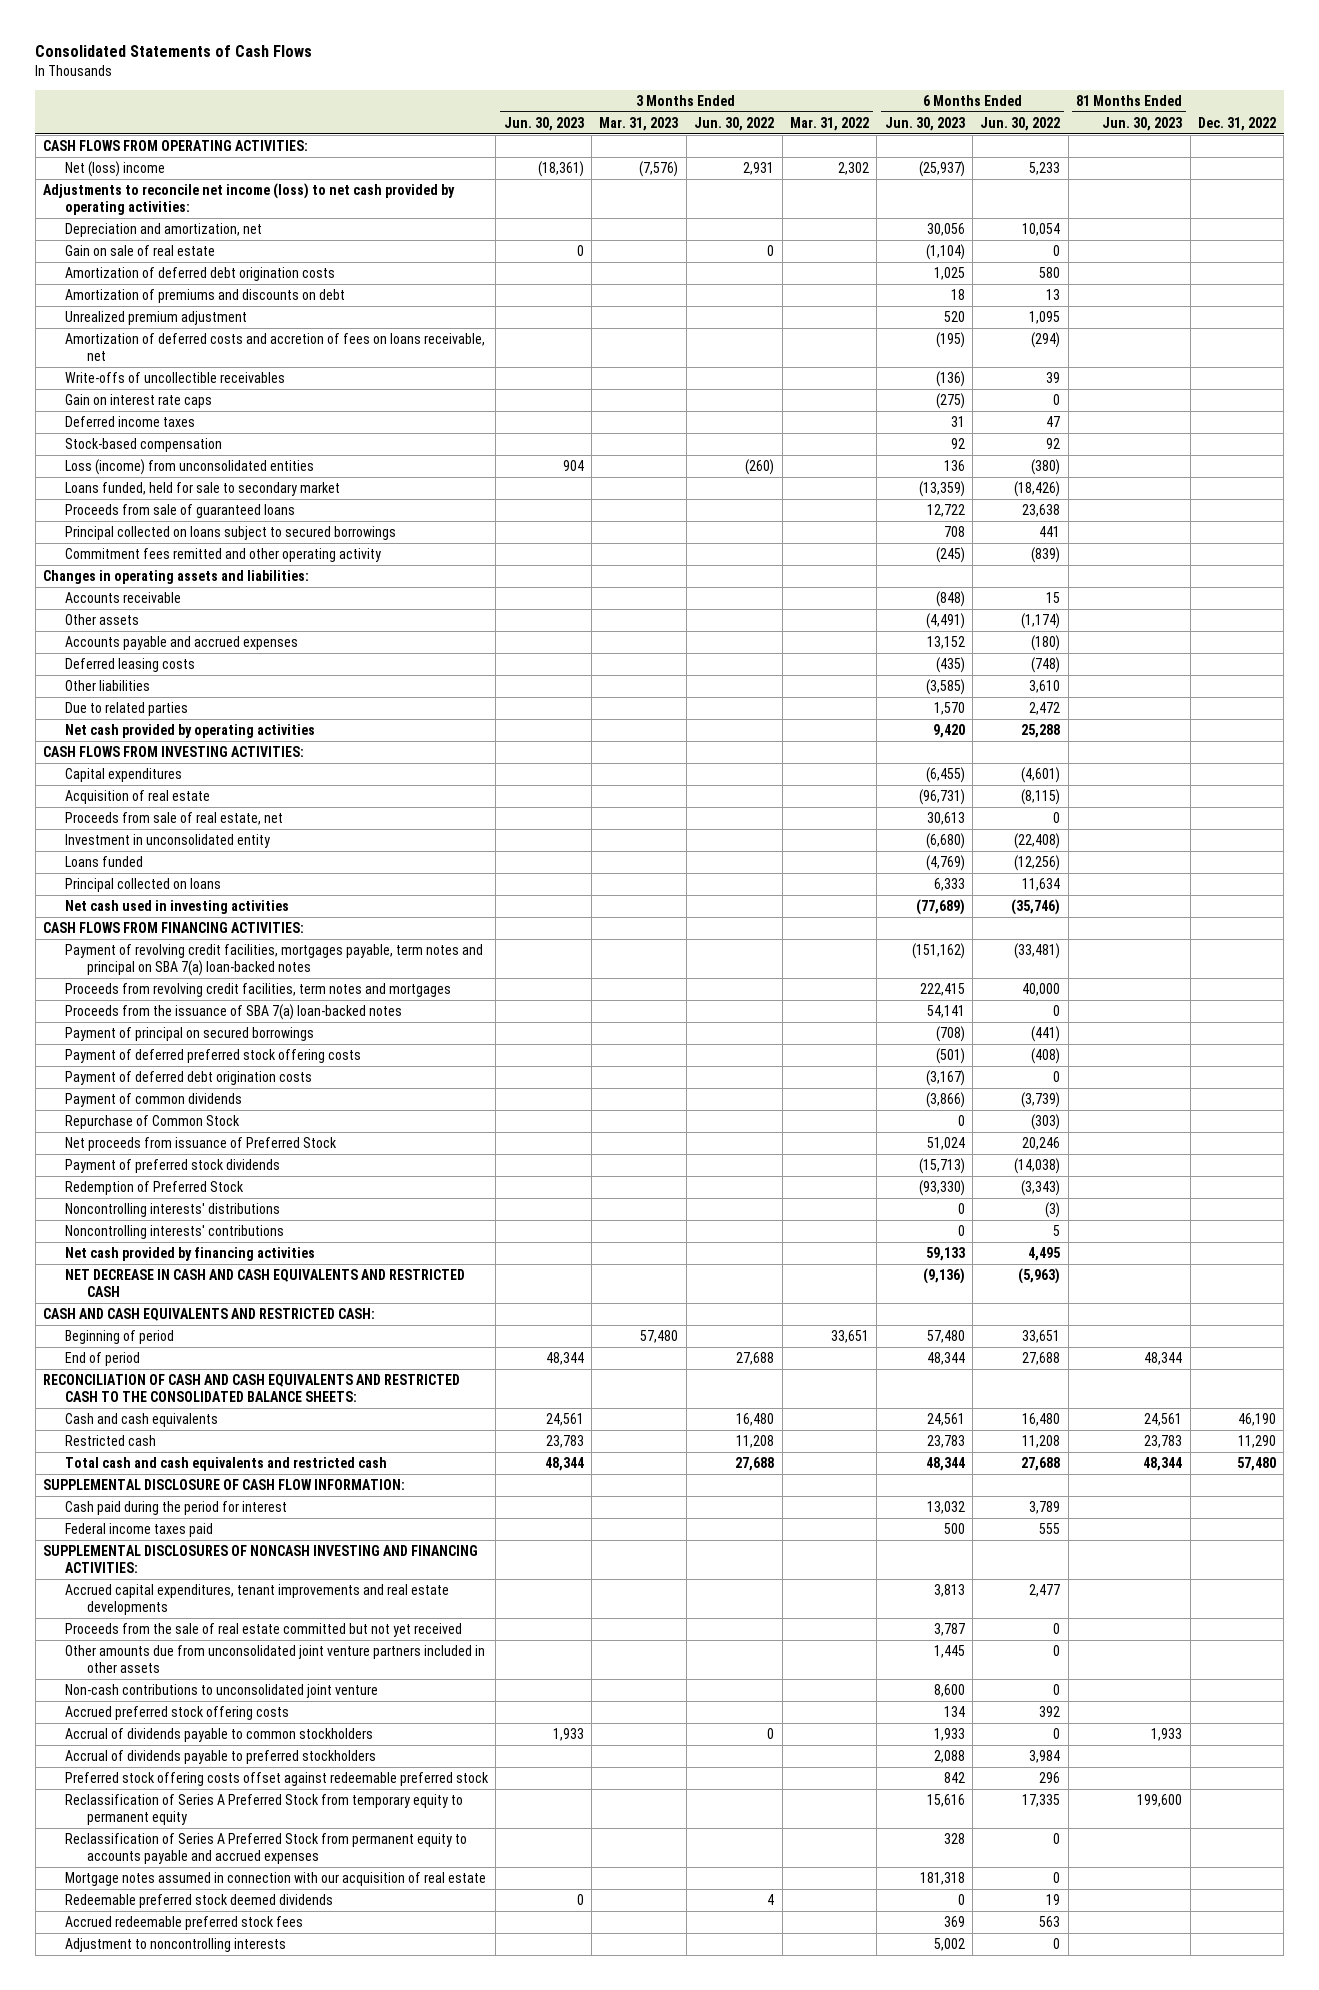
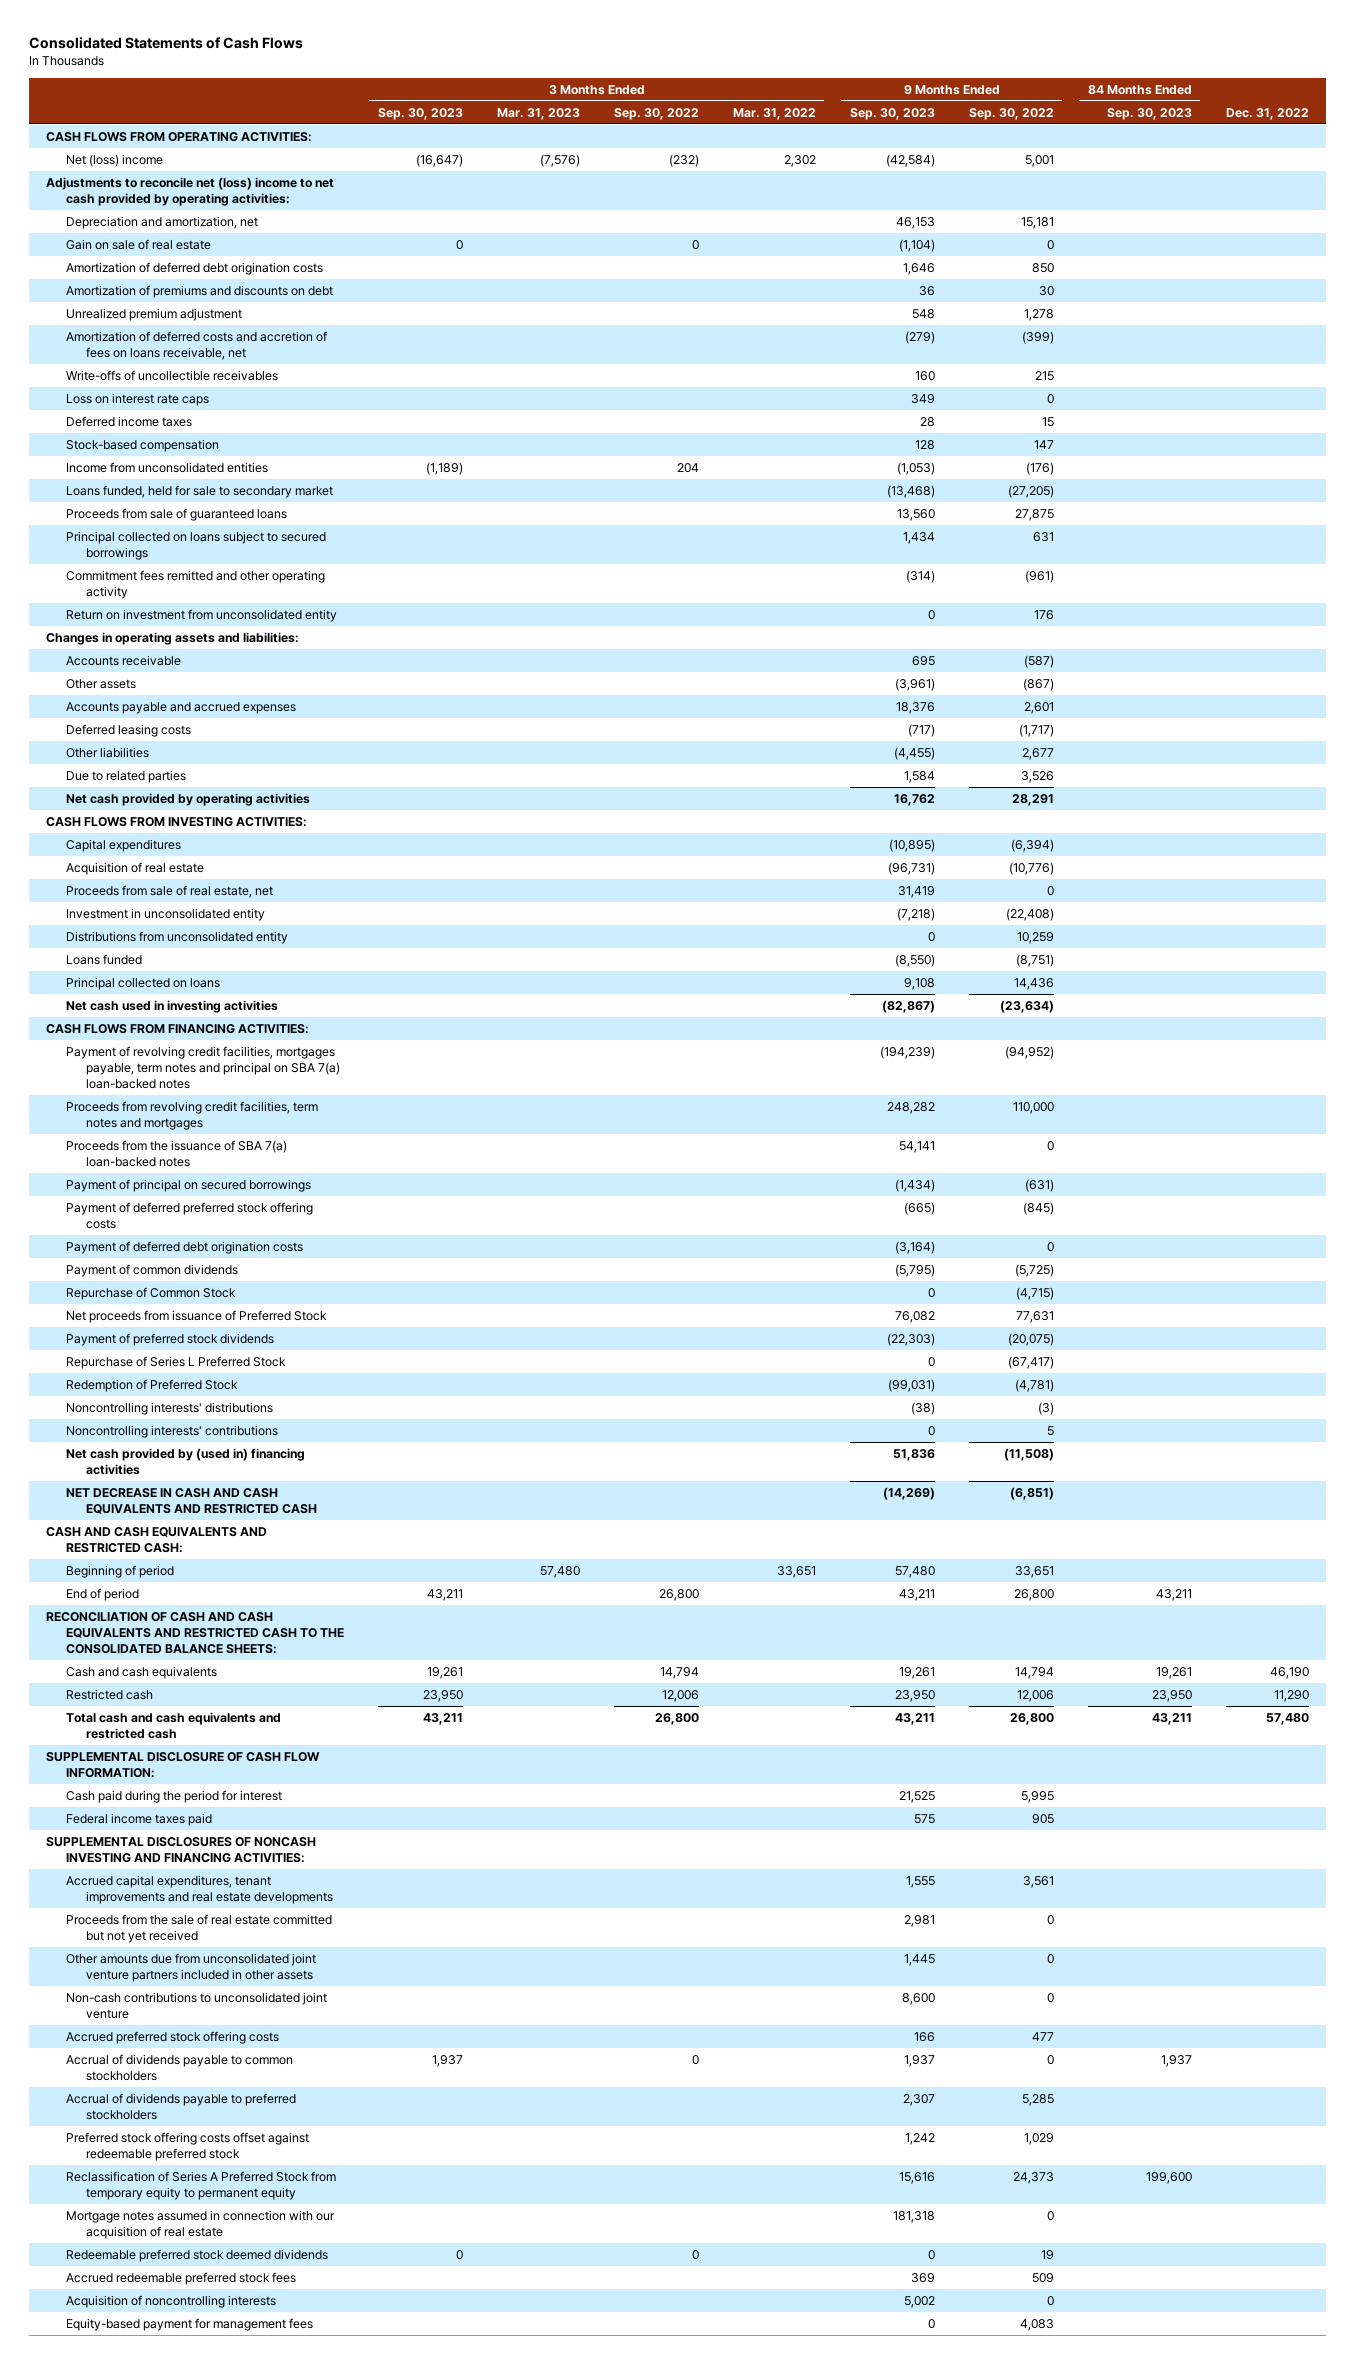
- | 3 Months Ended Jun. 30, 2023 | 3 Months Ended Mar. 31, 2023 | 3 Months Ended Jun. 30, 2022 | 3 Months Ended Mar. 31, 2022 | 6 Months Ended Jun. 30, 2023 | 6 Months Ended Jun. 30, 2022 | 81 Months Ended Jun. 30, 2023 | Dec. 31, 2022
+ | 3 Months Ended Sep. 30, 2023 | 3 Months Ended Mar. 31, 2023 | 3 Months Ended Sep. 30, 2022 | 3 Months Ended Mar. 31, 2022 | 9 Months Ended Sep. 30, 2023 | 9 Months Ended Sep. 30, 2022 | 84 Months Ended Sep. 30, 2023 | Dec. 31, 2022
- Adjustments to reconcile net income (loss) to net cash provided by operating activities:
+ Adjustments to reconcile net (loss) income to net cash provided by operating activities:
- Gain on interest rate caps | | | | | (275) | 0 | |
+ Loss on interest rate caps | | | | | 349 | 0 | |
- Loss (income) from unconsolidated entities | 904 | | (260) | | 136 | (380) | |
+ Income from unconsolidated entities | (1,189) | | 204 | | (1,053) | (176) | |
+ Return on investment from unconsolidated entity | | | | | 0 | 176 | |
+ Distributions from unconsolidated entity | | | | | 0 | 10,259 | |
+ Repurchase of Series L Preferred Stock | | | | | 0 | (67,417) | |
- Net cash provided by financing activities | | | | | 59,133 | 4,495 | |
+ Net cash provided by (used in) financing activities | | | | | 51,836 | (11,508) | |
- Reclassification of Series A Preferred Stock from permanent equity to accounts payable and accrued expenses | | | | | 328 | 0 | |
- Adjustment to noncontrolling interests | | | | | 5,002 | 0 | |
+ Acquisition of noncontrolling interests | | | | | 5,002 | 0 | |
+ Equity-based payment for management fees | | | | | 0 | 4,083 | |

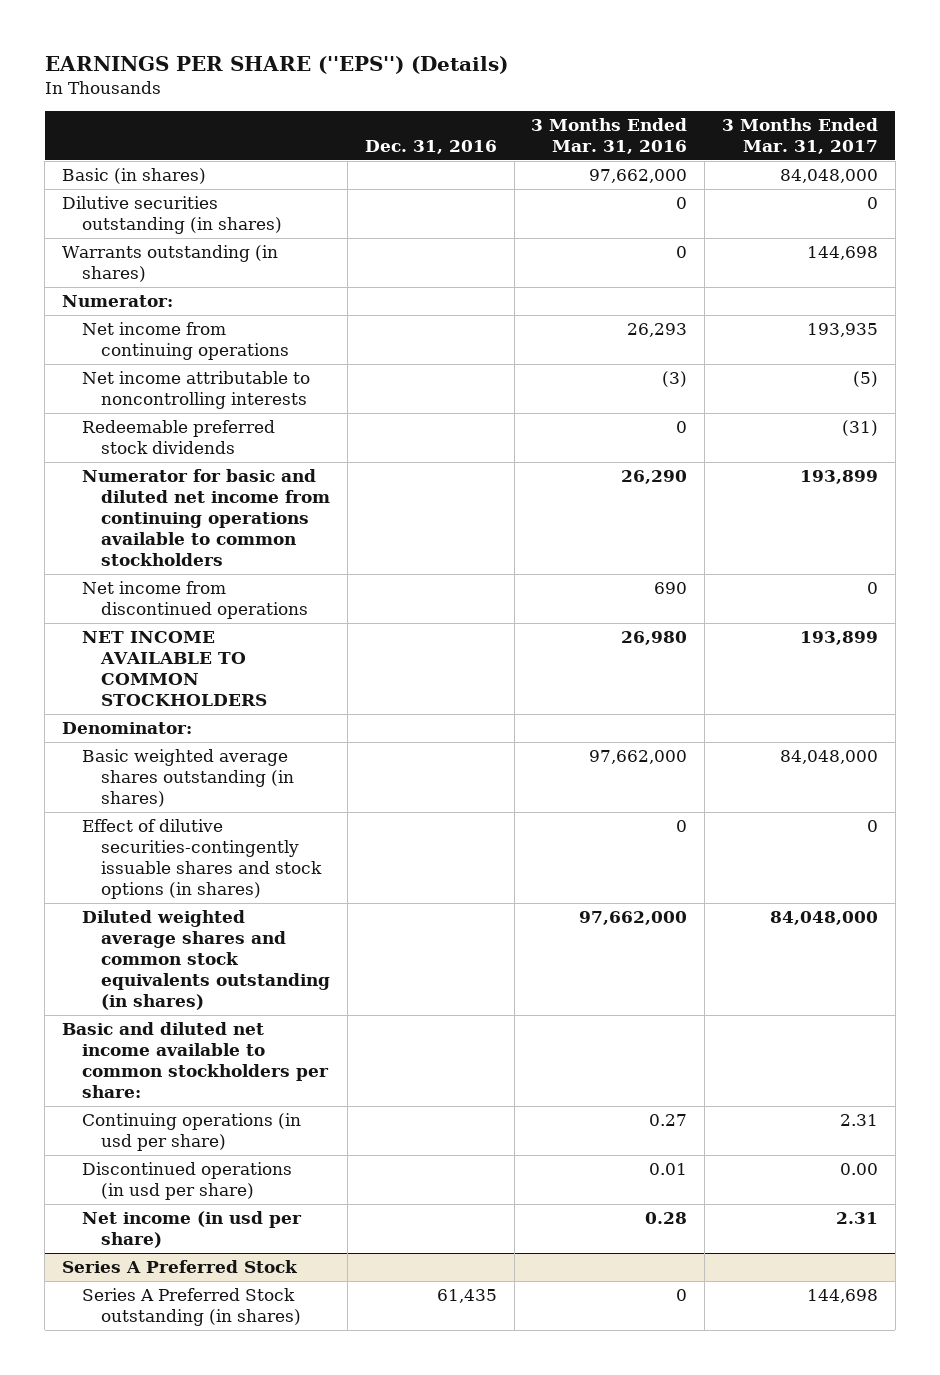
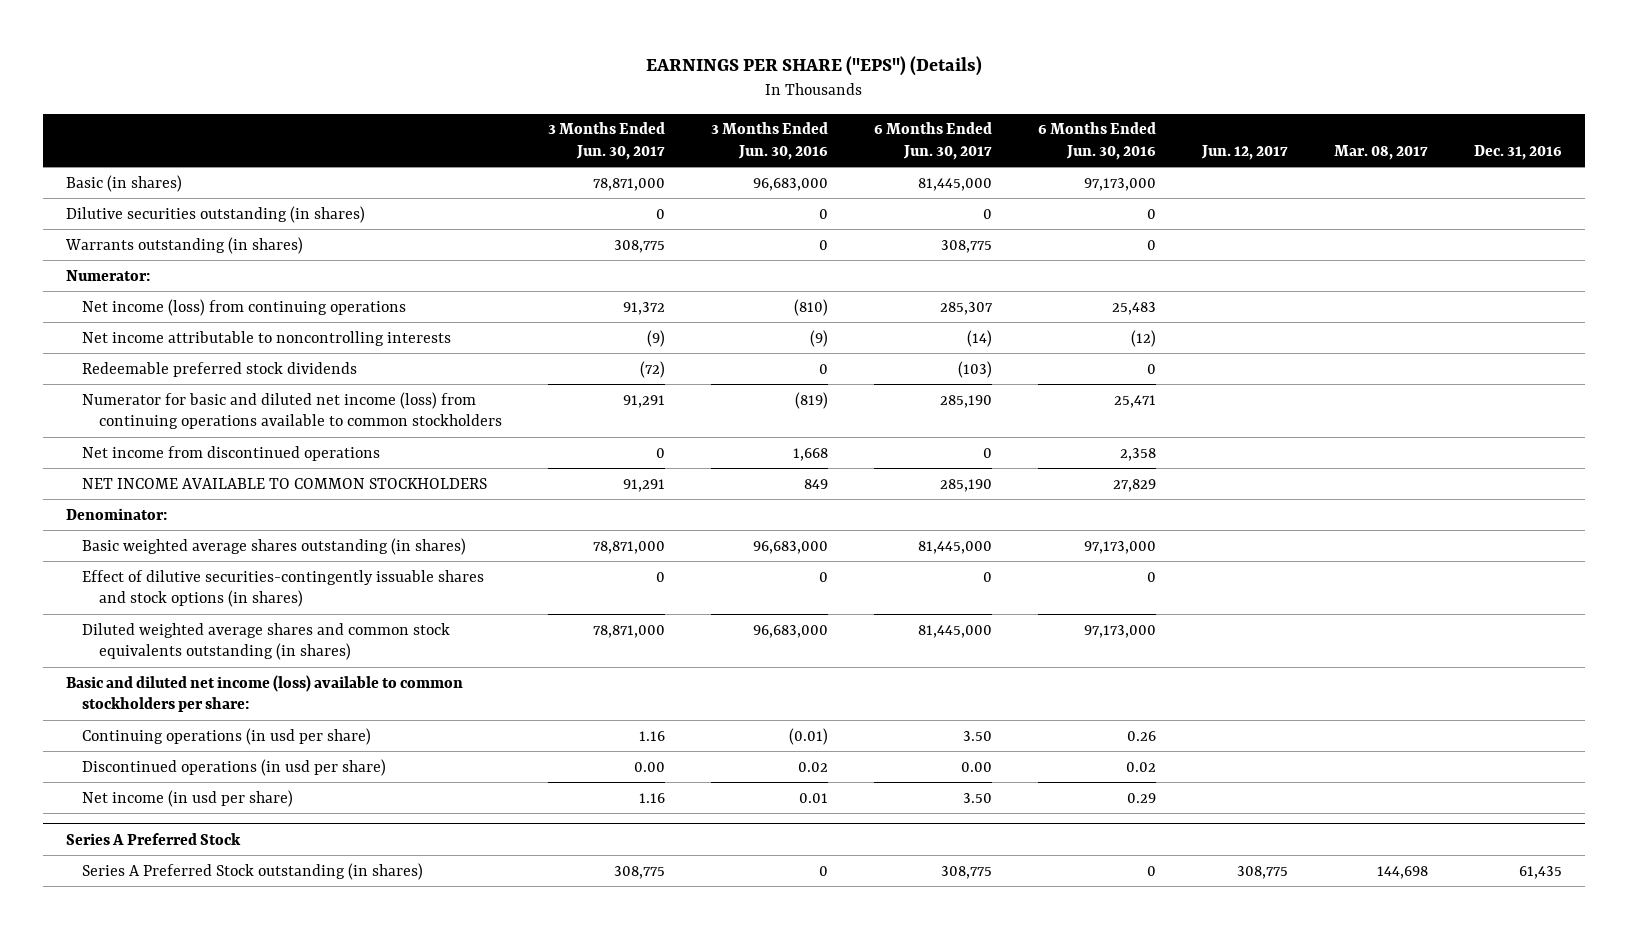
- | Dec. 31, 2016 | 3 Months Ended Mar. 31, 2016 | 3 Months Ended Mar. 31, 2017
+ | 3 Months Ended Jun. 30, 2017 | 3 Months Ended Jun. 30, 2016 | 6 Months Ended Jun. 30, 2017 | 6 Months Ended Jun. 30, 2016 | Jun. 12, 2017 | Mar. 08, 2017 | Dec. 31, 2016
- Net income from continuing operations | | 26,293 | 193,935
+ Net income (loss) from continuing operations | 91,372 | (810) | 285,307 | 25,483 | | |
- Numerator for basic and diluted net income from continuing operations available to common stockholders | | 26,290 | 193,899
+ Numerator for basic and diluted net income (loss) from continuing operations available to common stockholders | 91,291 | (819) | 285,190 | 25,471 | | |
- Basic and diluted net income available to common stockholders per share:
+ Basic and diluted net income (loss) available to common stockholders per share:

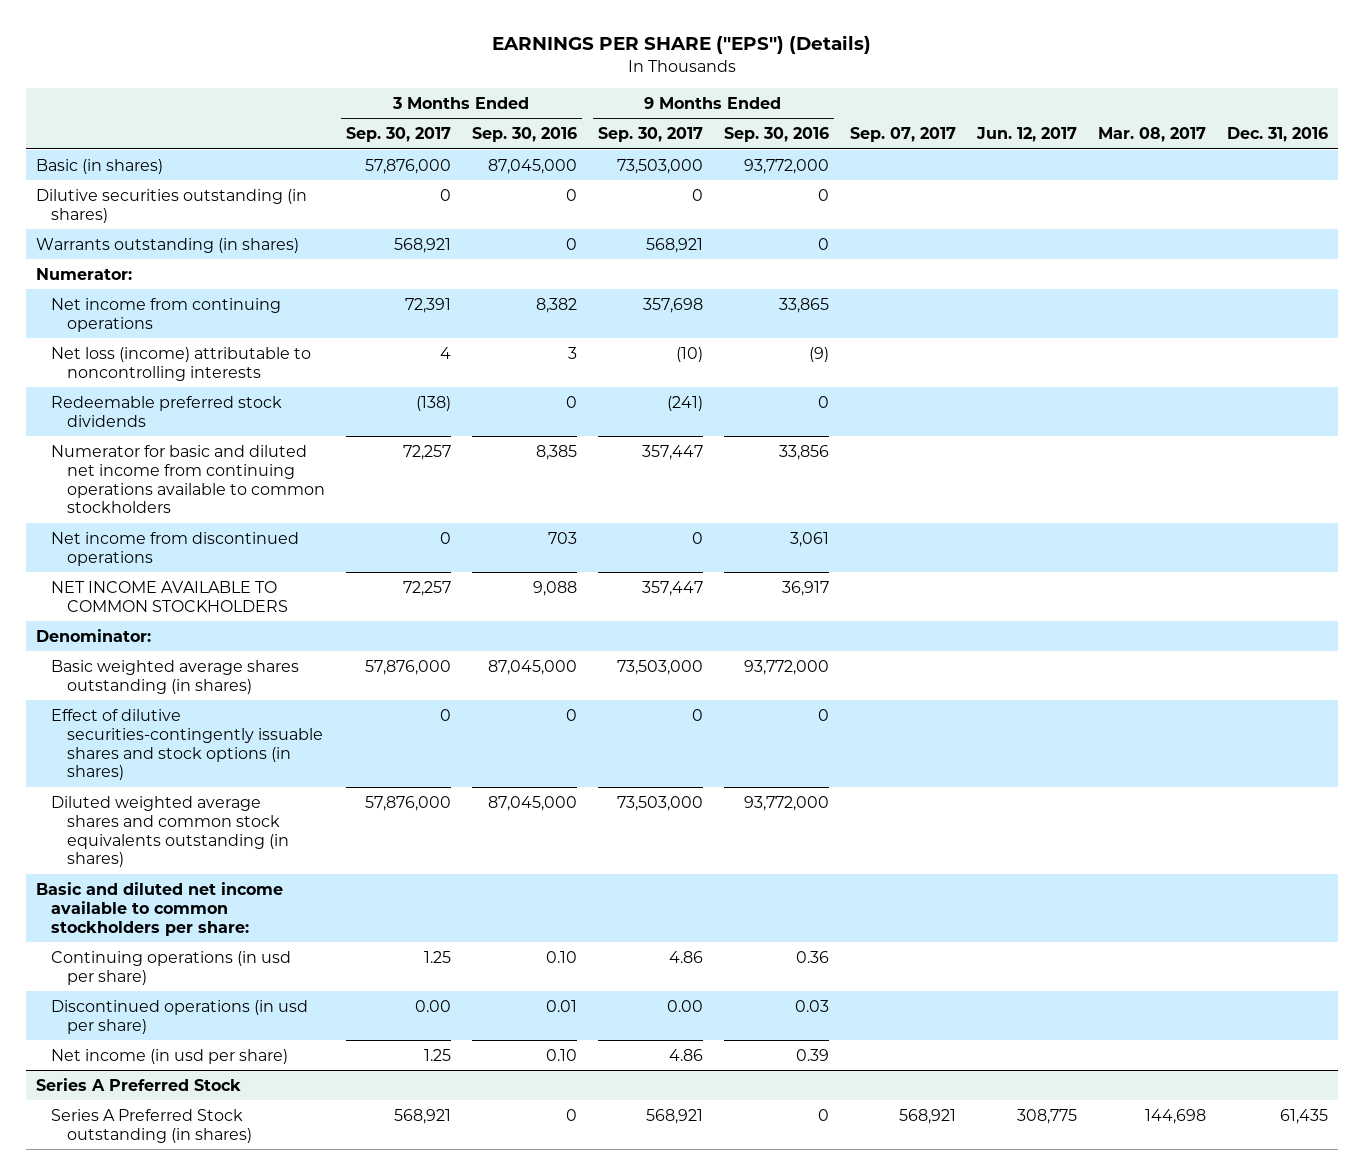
- | 3 Months Ended Jun. 30, 2017 | 3 Months Ended Jun. 30, 2016 | 6 Months Ended Jun. 30, 2017 | 6 Months Ended Jun. 30, 2016 | Jun. 12, 2017 | Mar. 08, 2017 | Dec. 31, 2016
+ | 3 Months Ended Sep. 30, 2017 | 3 Months Ended Sep. 30, 2016 | 9 Months Ended Sep. 30, 2017 | 9 Months Ended Sep. 30, 2016 | Sep. 07, 2017 | Jun. 12, 2017 | Mar. 08, 2017 | Dec. 31, 2016
- Net income (loss) from continuing operations | 91,372 | (810) | 285,307 | 25,483 | | |
- Net income attributable to noncontrolling interests | (9) | (9) | (14) | (12) | | |
+ Net income from continuing operations | 72,391 | 8,382 | 357,698 | 33,865 | | | |
+ Net loss (income) attributable to noncontrolling interests | 4 | 3 | (10) | (9) | | | |
- Numerator for basic and diluted net income (loss) from continuing operations available to common stockholders | 91,291 | (819) | 285,190 | 25,471 | | |
+ Numerator for basic and diluted net income from continuing operations available to common stockholders | 72,257 | 8,385 | 357,447 | 33,856 | | | |
- Basic and diluted net income (loss) available to common stockholders per share:
+ Basic and diluted net income available to common stockholders per share:

